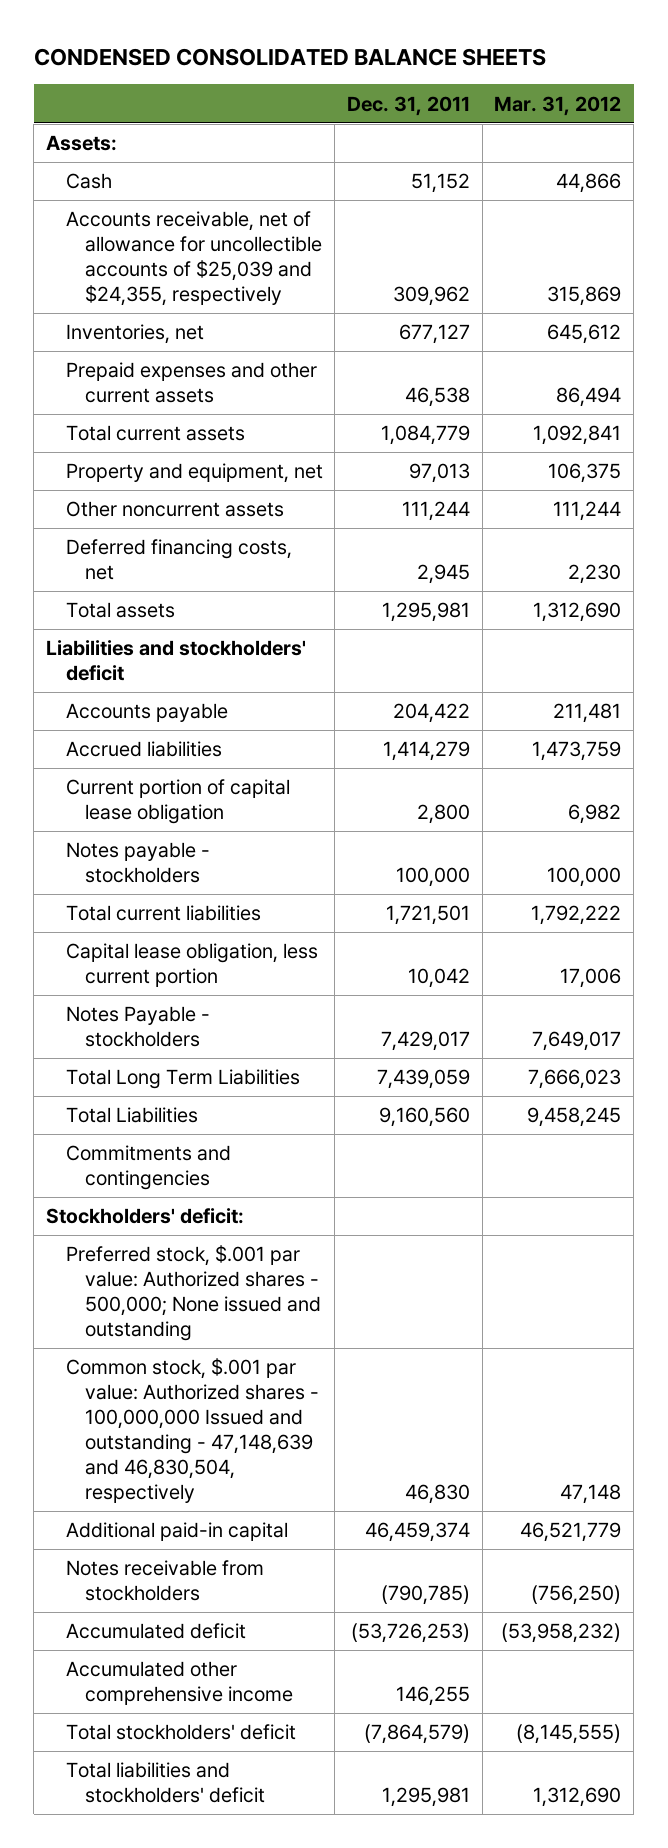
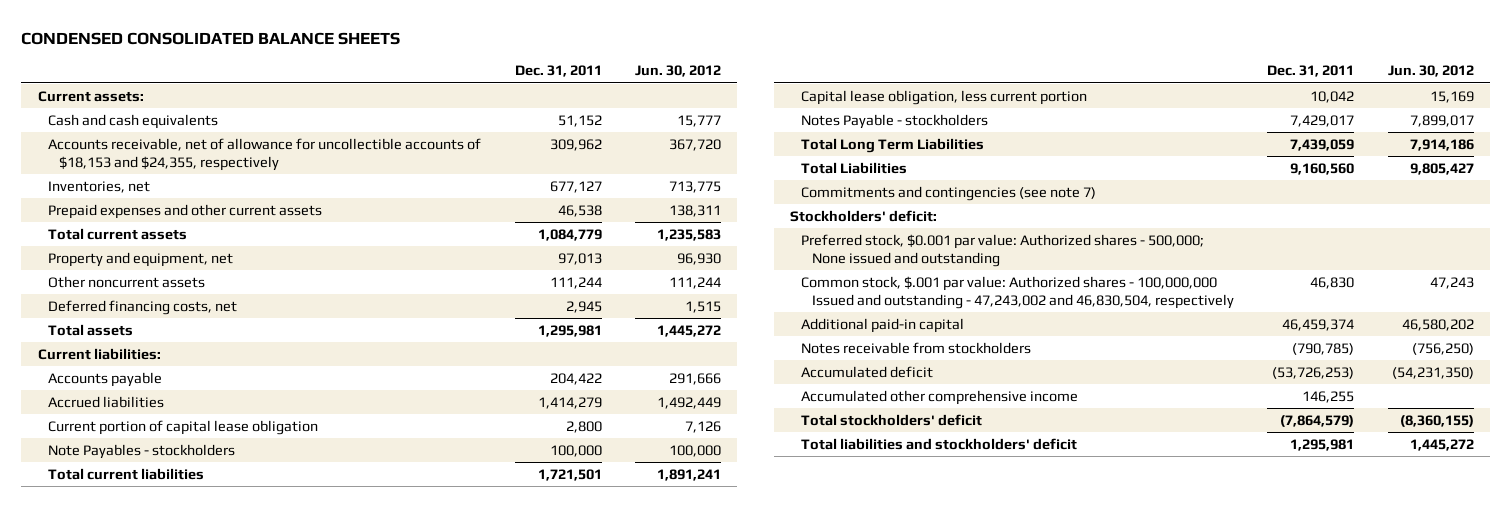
- | Dec. 31, 2011 | Mar. 31, 2012
+ | Dec. 31, 2011 | Jun. 30, 2012
- Assets:
- Cash | 51,152 | 44,866
- Accounts receivable, net of allowance for uncollectible accounts of $25,039 and $24,355, respectively | 309,962 | 315,869
+ Current assets:
+ Cash and cash equivalents | 51,152 | 15,777
+ Accounts receivable, net of allowance for uncollectible accounts of $18,153 and $24,355, respectively | 309,962 | 367,720
- Liabilities and stockholders' deficit
+ Current liabilities:
- Notes payable - stockholders | 100,000 | 100,000
+ Note Payables - stockholders | 100,000 | 100,000
- Commitments and contingencies
+ Commitments and contingencies (see note 7)
- Preferred stock, $.001 par value: Authorized shares - 500,000; None issued and outstanding
- Common stock, $.001 par value: Authorized shares - 100,000,000 Issued and outstanding - 47,148,639 and 46,830,504, respectively | 46,830 | 47,148
+ Preferred stock, $0.001 par value: Authorized shares - 500,000; None issued and outstanding
+ Common stock, $.001 par value: Authorized shares - 100,000,000 Issued and outstanding - 47,243,002 and 46,830,504, respectively | 46,830 | 47,243

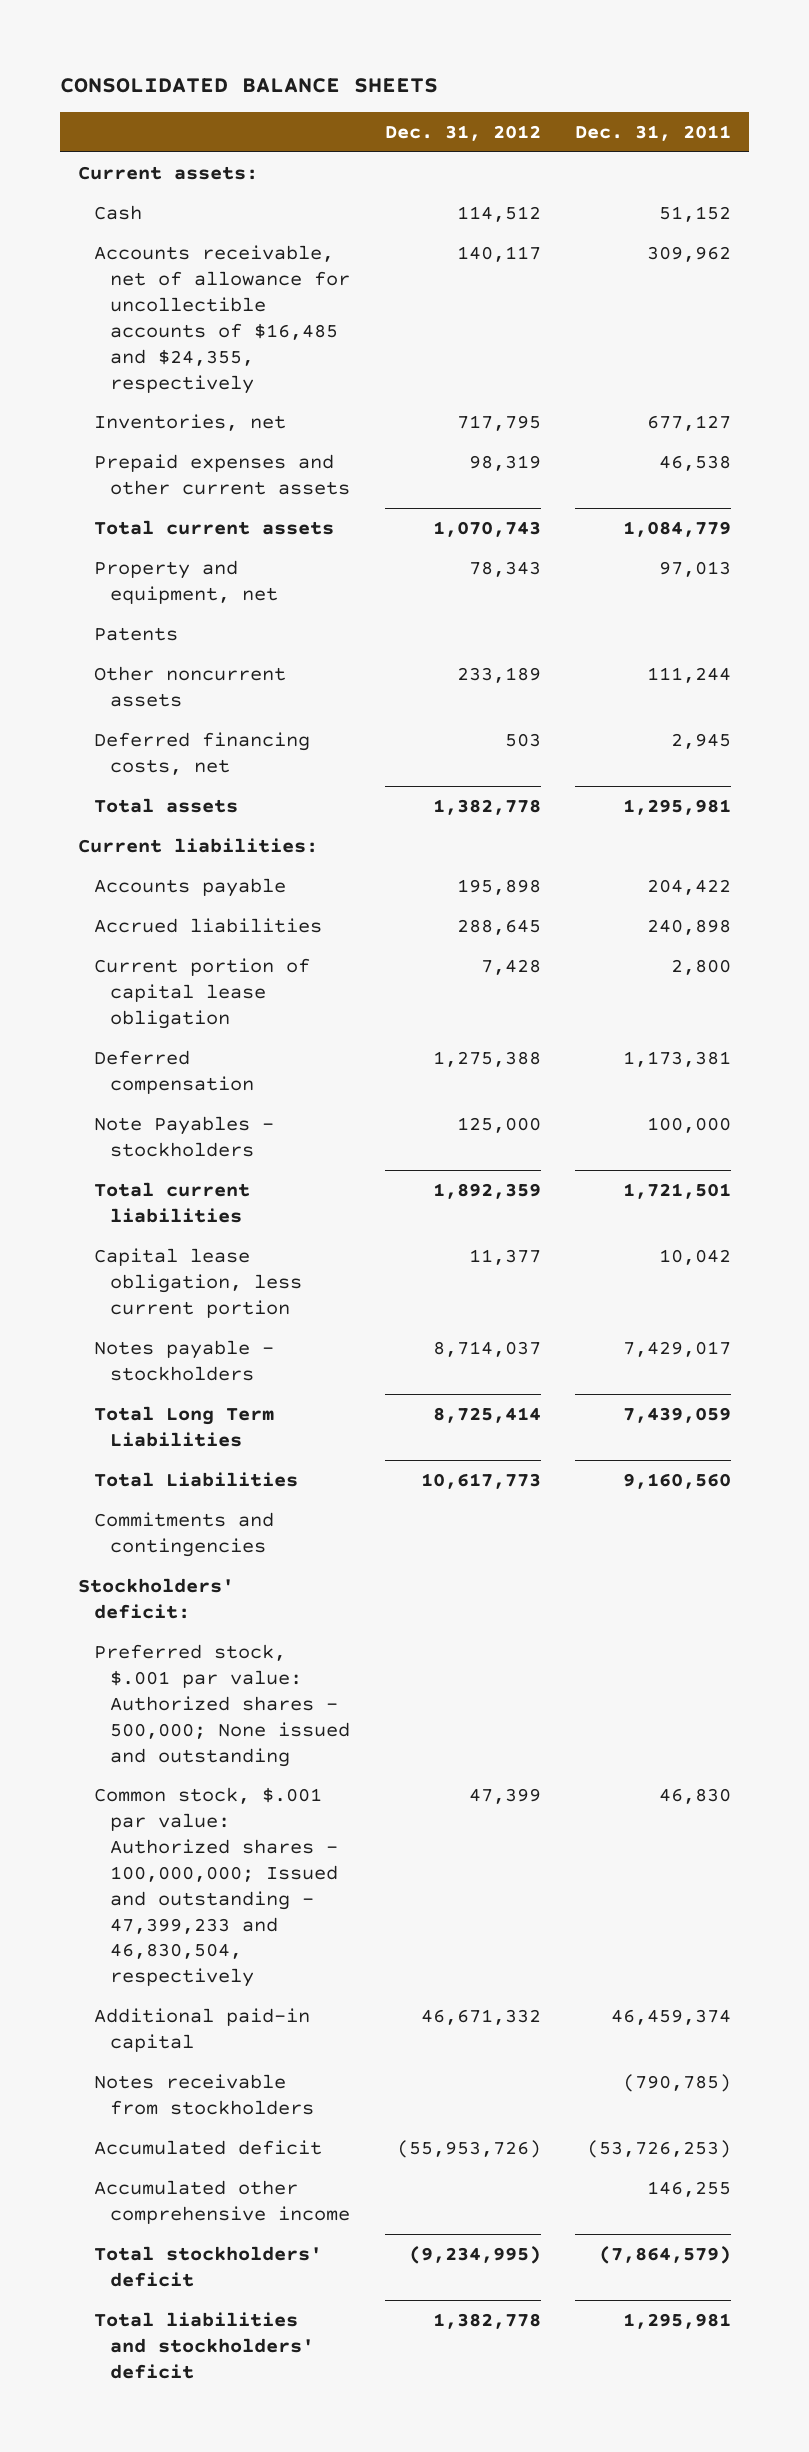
- CONDENSED CONSOLIDATED BALANCE SHEETS
+ CONSOLIDATED BALANCE SHEETS
- | Dec. 31, 2011 | Jun. 30, 2012
+ | Dec. 31, 2012 | Dec. 31, 2011
- Cash and cash equivalents | 51,152 | 15,777
- Accounts receivable, net of allowance for uncollectible accounts of $18,153 and $24,355, respectively | 309,962 | 367,720
+ Cash | 114,512 | 51,152
+ Accounts receivable, net of allowance for uncollectible accounts of $16,485 and $24,355, respectively | 140,117 | 309,962
+ Patents
- Accrued liabilities | 1,414,279 | 1,492,449
+ Accrued liabilities | 288,645 | 240,898
+ Deferred compensation | 1,275,388 | 1,173,381
- Notes Payable - stockholders | 7,429,017 | 7,899,017
+ Notes payable - stockholders | 8,714,037 | 7,429,017
- Commitments and contingencies (see note 7)
+ Commitments and contingencies
- Preferred stock, $0.001 par value: Authorized shares - 500,000; None issued and outstanding
- Common stock, $.001 par value: Authorized shares - 100,000,000 Issued and outstanding - 47,243,002 and 46,830,504, respectively | 46,830 | 47,243
+ Preferred stock, $.001 par value: Authorized shares - 500,000; None issued and outstanding
+ Common stock, $.001 par value: Authorized shares - 100,000,000; Issued and outstanding - 47,399,233 and 46,830,504, respectively | 47,399 | 46,830

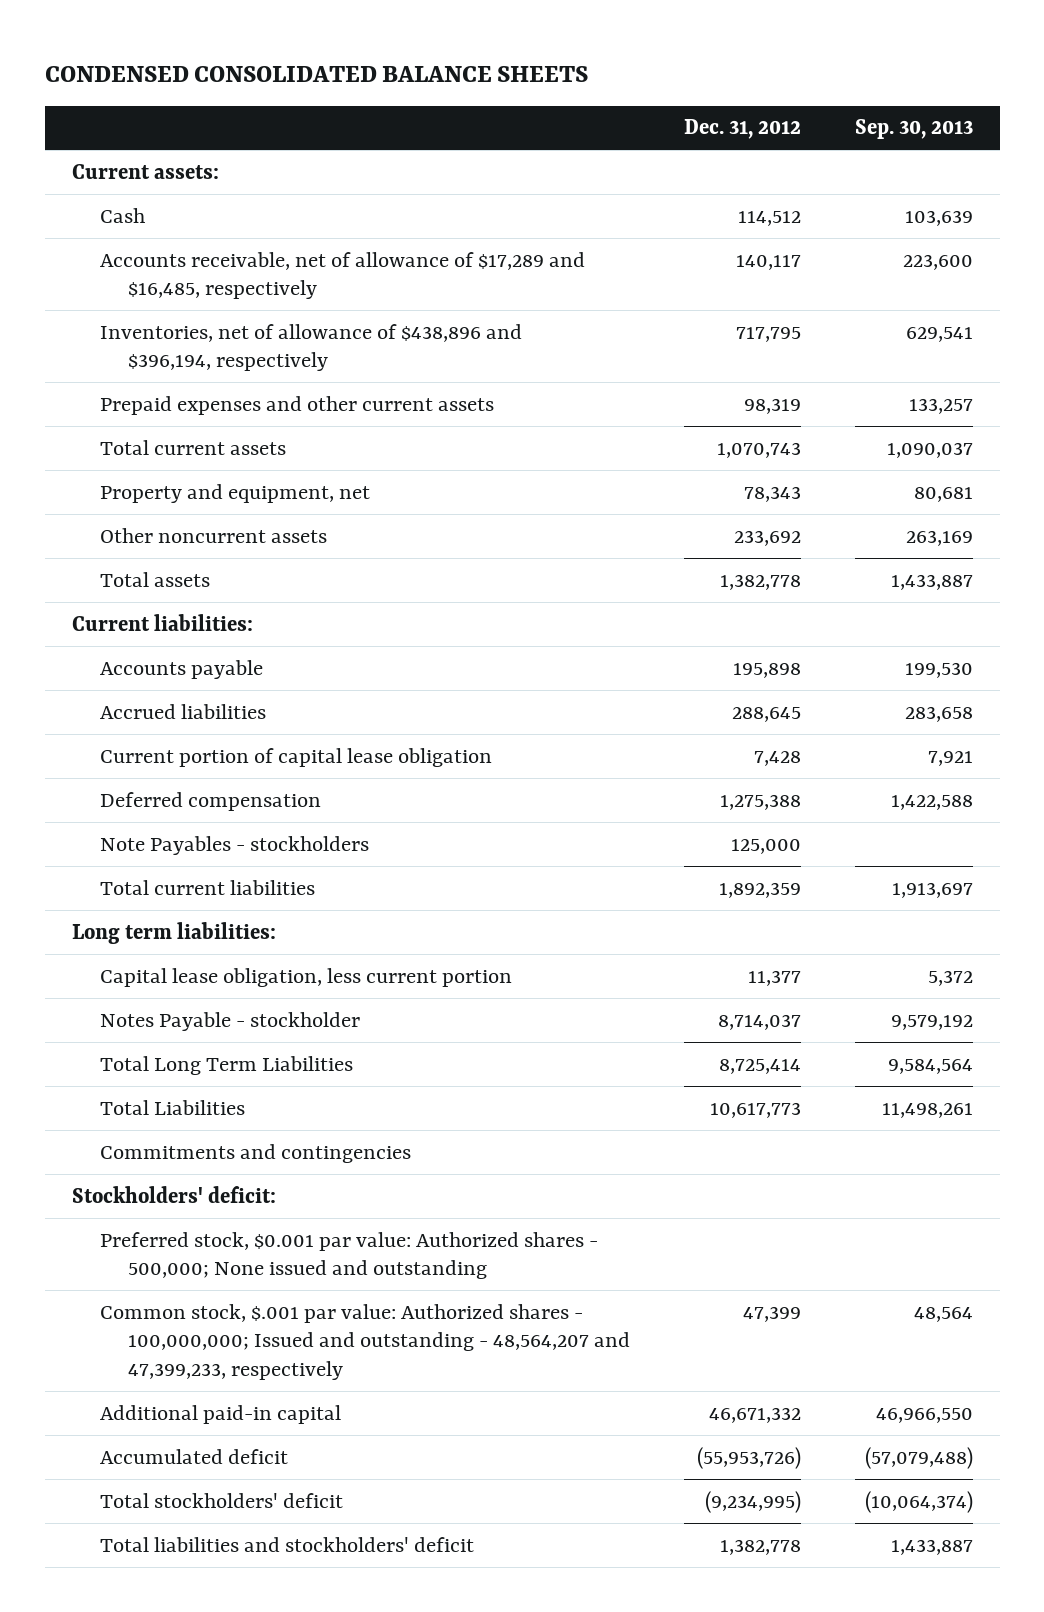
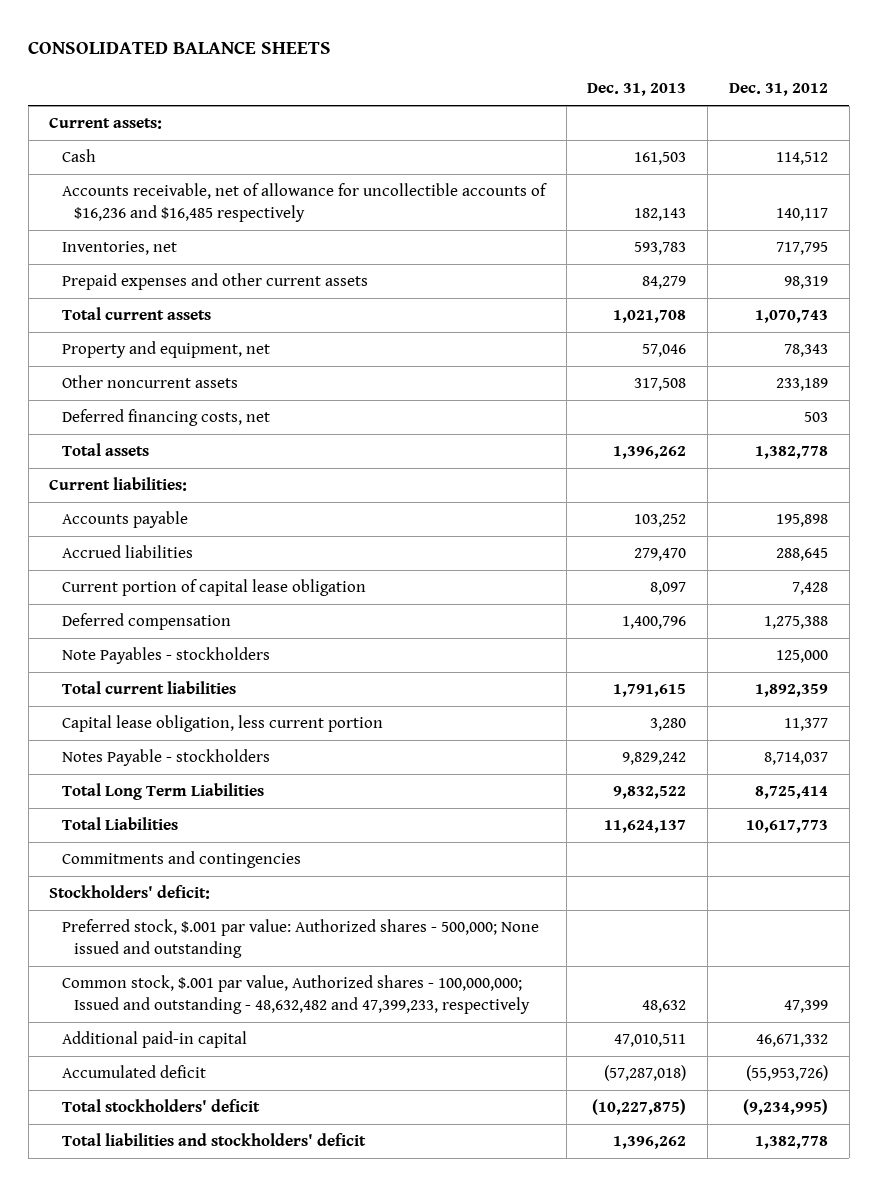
- CONDENSED CONSOLIDATED BALANCE SHEETS
+ CONSOLIDATED BALANCE SHEETS
- | Dec. 31, 2012 | Sep. 30, 2013
+ | Dec. 31, 2013 | Dec. 31, 2012
- Accounts receivable, net of allowance of $17,289 and $16,485, respectively | 140,117 | 223,600
- Inventories, net of allowance of $438,896 and $396,194, respectively | 717,795 | 629,541
+ Accounts receivable, net of allowance for uncollectible accounts of $16,236 and $16,485 respectively | 182,143 | 140,117
+ Inventories, net | 593,783 | 717,795
- Other noncurrent assets | 233,692 | 263,169
+ Other noncurrent assets | 317,508 | 233,189
+ Deferred financing costs, net | | 503
- Long term liabilities:
- Notes Payable - stockholder | 8,714,037 | 9,579,192
+ Notes Payable - stockholders | 9,829,242 | 8,714,037
- Preferred stock, $0.001 par value: Authorized shares - 500,000; None issued and outstanding
- Common stock, $.001 par value: Authorized shares - 100,000,000; Issued and outstanding - 48,564,207 and 47,399,233, respectively | 47,399 | 48,564
+ Preferred stock, $.001 par value: Authorized shares - 500,000; None issued and outstanding
+ Common stock, $.001 par value, Authorized shares - 100,000,000; Issued and outstanding - 48,632,482 and 47,399,233, respectively | 48,632 | 47,399

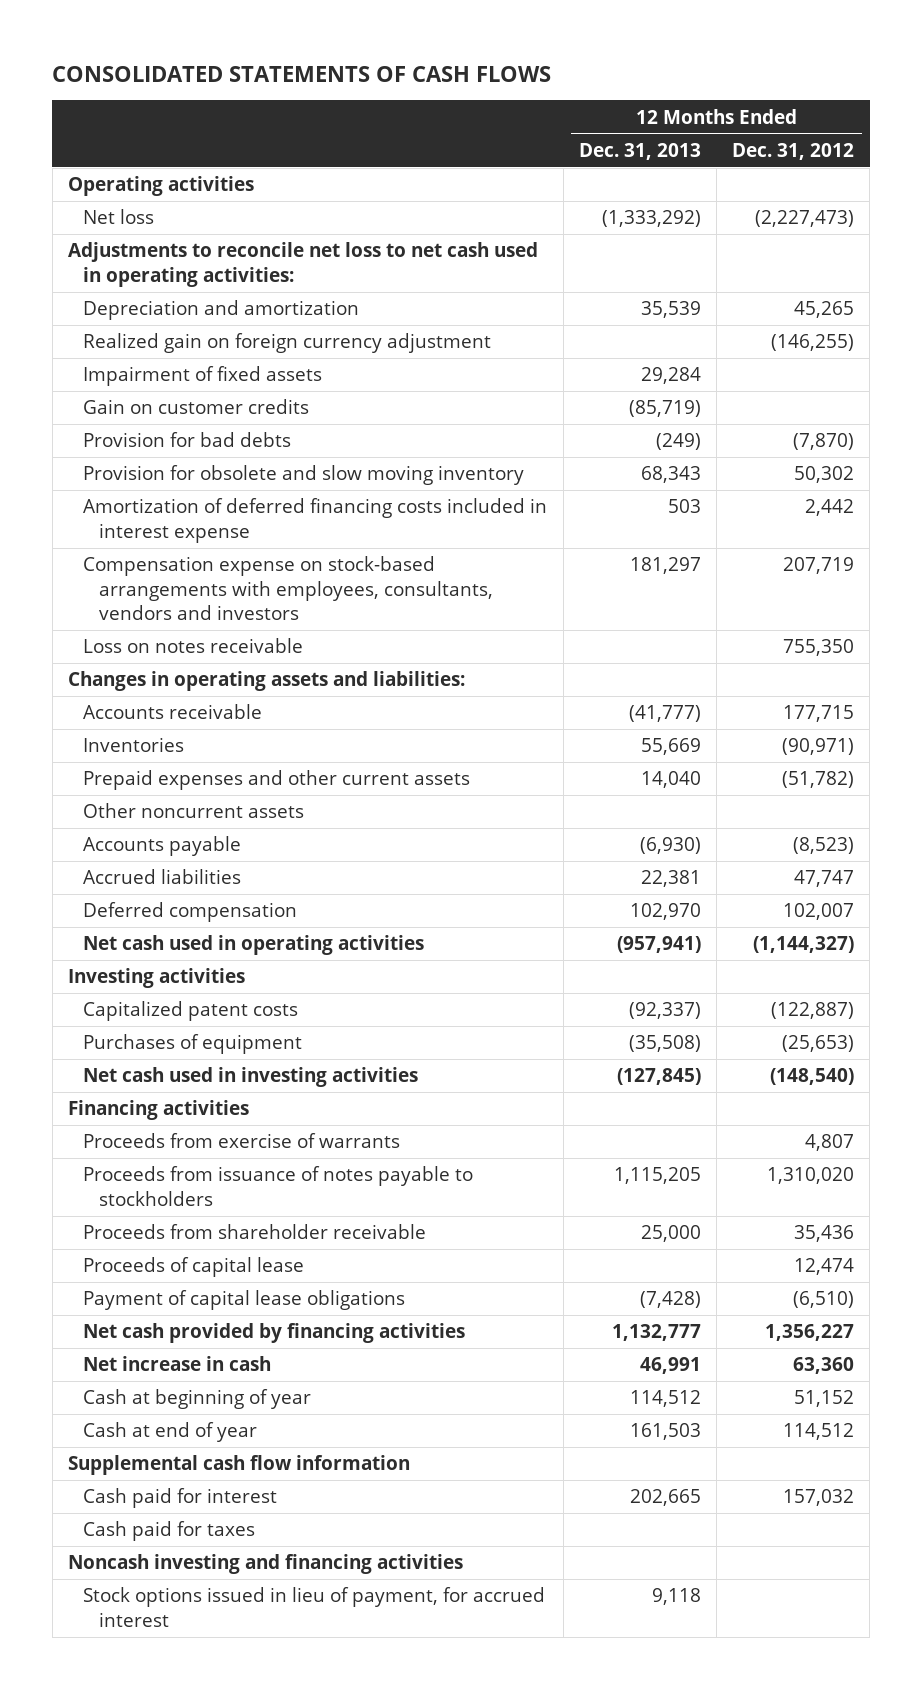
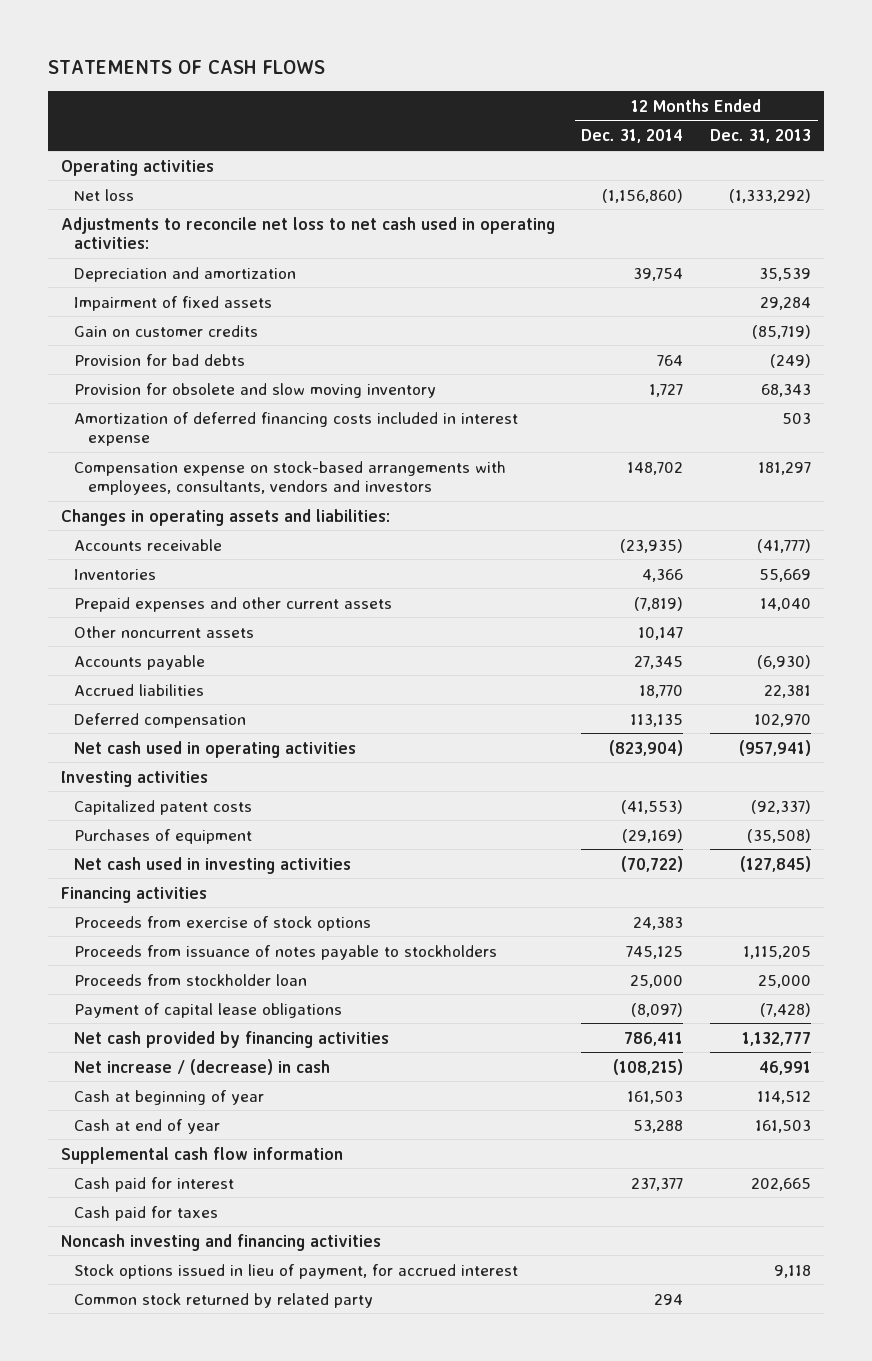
- CONSOLIDATED STATEMENTS OF CASH FLOWS
+ STATEMENTS OF CASH FLOWS
- | 12 Months Ended Dec. 31, 2013 | 12 Months Ended Dec. 31, 2012
+ | 12 Months Ended Dec. 31, 2014 | 12 Months Ended Dec. 31, 2013
- Realized gain on foreign currency adjustment | | (146,255)
- Loss on notes receivable | | 755,350
- Proceeds from exercise of warrants | | 4,807
+ Proceeds from exercise of stock options | 24,383 |
- Proceeds from shareholder receivable | 25,000 | 35,436
- Proceeds of capital lease | | 12,474
+ Proceeds from stockholder loan | 25,000 | 25,000
- Net increase in cash | 46,991 | 63,360
+ Net increase / (decrease) in cash | (108,215) | 46,991
+ Common stock returned by related party | 294 |

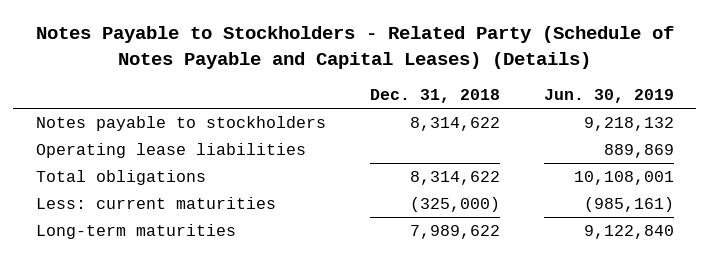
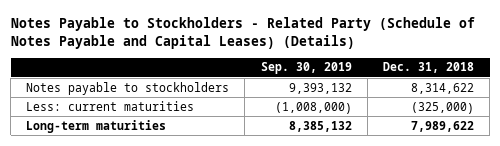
- | Dec. 31, 2018 | Jun. 30, 2019
+ | Sep. 30, 2019 | Dec. 31, 2018
- Operating lease liabilities | | 889,869
- Total obligations | 8,314,622 | 10,108,001

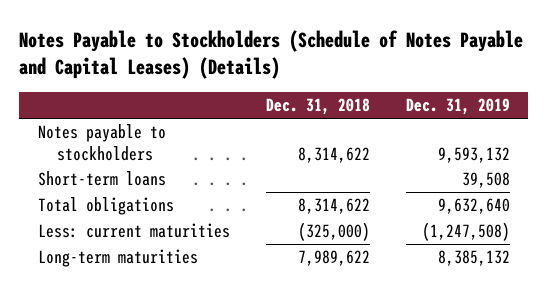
- Notes Payable to Stockholders - Related Party (Schedule of Notes Payable and Capital Leases) (Details)
+ Notes Payable to Stockholders (Schedule of Notes Payable and Capital Leases) (Details)
- | Sep. 30, 2019 | Dec. 31, 2018
+ | Dec. 31, 2018 | Dec. 31, 2019
+ Short-term loans | | 39,508
+ Total obligations | 8,314,622 | 9,632,640

